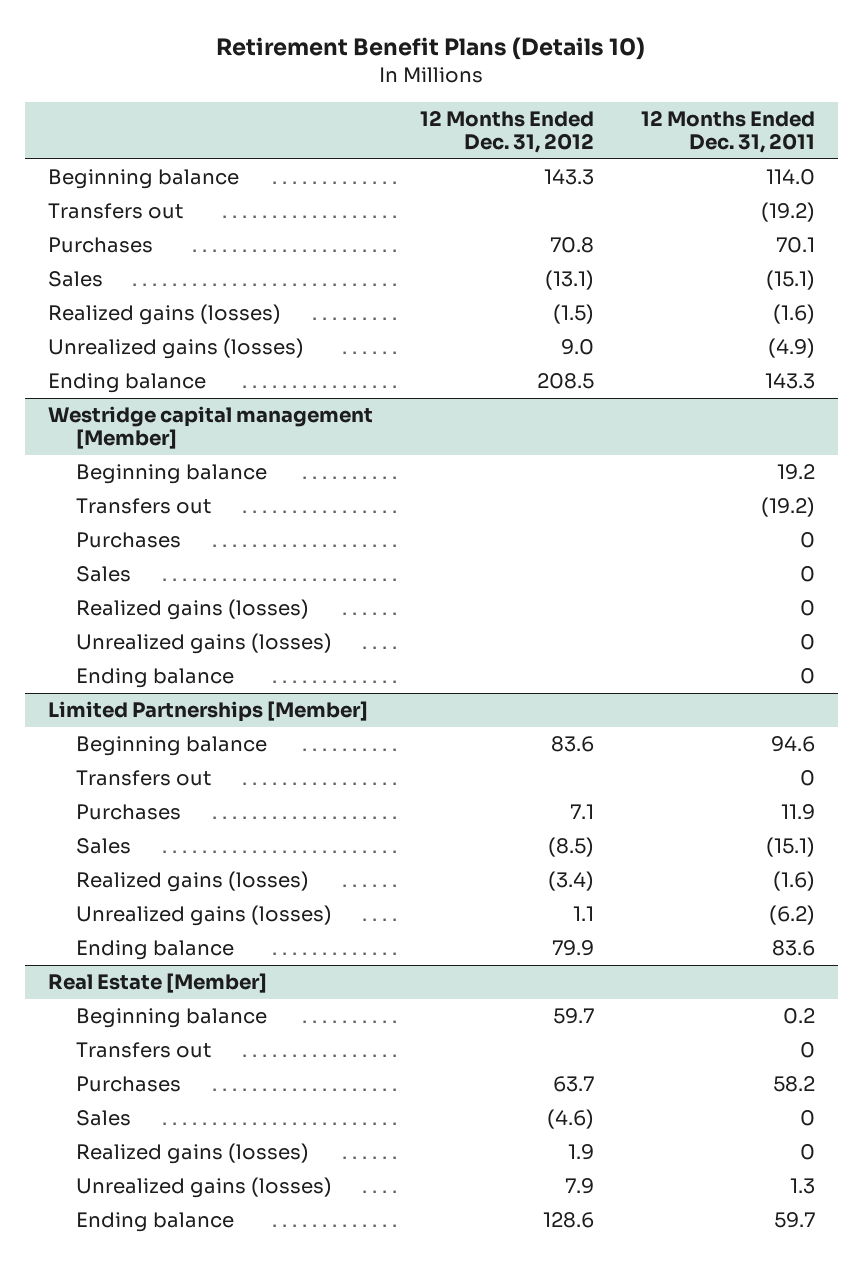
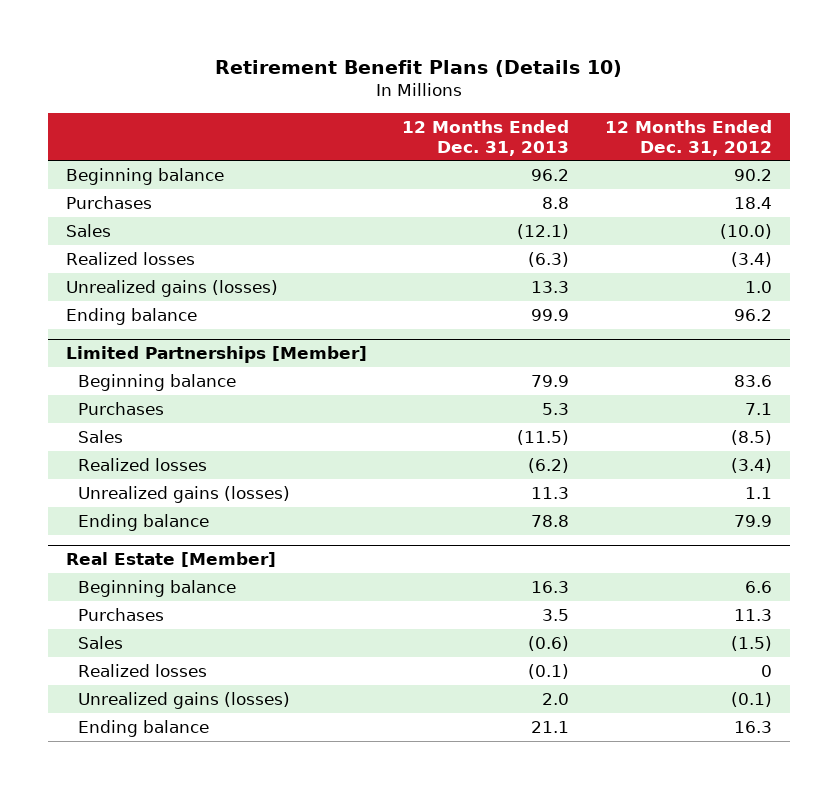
- | 12 Months Ended Dec. 31, 2012 | 12 Months Ended Dec. 31, 2011
+ | 12 Months Ended Dec. 31, 2013 | 12 Months Ended Dec. 31, 2012
- Beginning balance | 143.3 | 114.0
- Transfers out | | (19.2)
- Purchases | 70.8 | 70.1
- Sales | (13.1) | (15.1)
- Realized gains (losses) | (1.5) | (1.6)
- Unrealized gains (losses) | 9.0 | (4.9)
- Ending balance | 208.5 | 143.3
- Westridge capital management [Member]
- Beginning balance | | 19.2
- Transfers out | | (19.2)
- Purchases | | 0
- Sales | | 0
- Realized gains (losses) | | 0
- Unrealized gains (losses) | | 0
- Ending balance | | 0
+ Beginning balance | 96.2 | 90.2
+ Purchases | 8.8 | 18.4
+ Sales | (12.1) | (10.0)
+ Realized losses | (6.3) | (3.4)
+ Unrealized gains (losses) | 13.3 | 1.0
+ Ending balance | 99.9 | 96.2
@ Limited Partnerships [Member]
- Transfers out | | 0
- Realized gains (losses) | (3.4) | (1.6)
+ Realized losses | (6.2) | (3.4)
@ Real Estate [Member]
- Beginning balance | 59.7 | 0.2
- Transfers out | | 0
- Purchases | 63.7 | 58.2
- Sales | (4.6) | 0
- Realized gains (losses) | 1.9 | 0
- Unrealized gains (losses) | 7.9 | 1.3
- Ending balance | 128.6 | 59.7
+ Beginning balance | 16.3 | 6.6
+ Purchases | 3.5 | 11.3
+ Sales | (0.6) | (1.5)
+ Realized losses | (0.1) | 0
+ Unrealized gains (losses) | 2.0 | (0.1)
+ Ending balance | 21.1 | 16.3

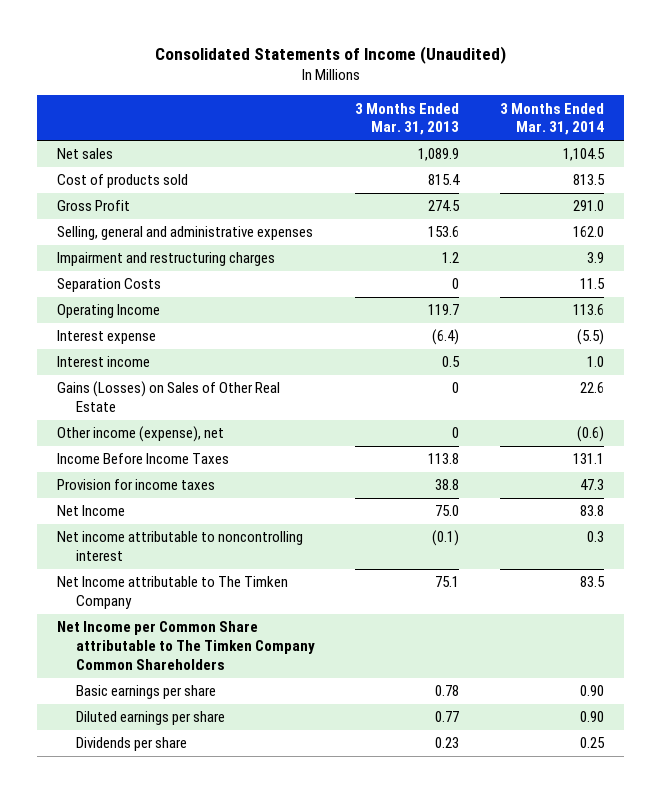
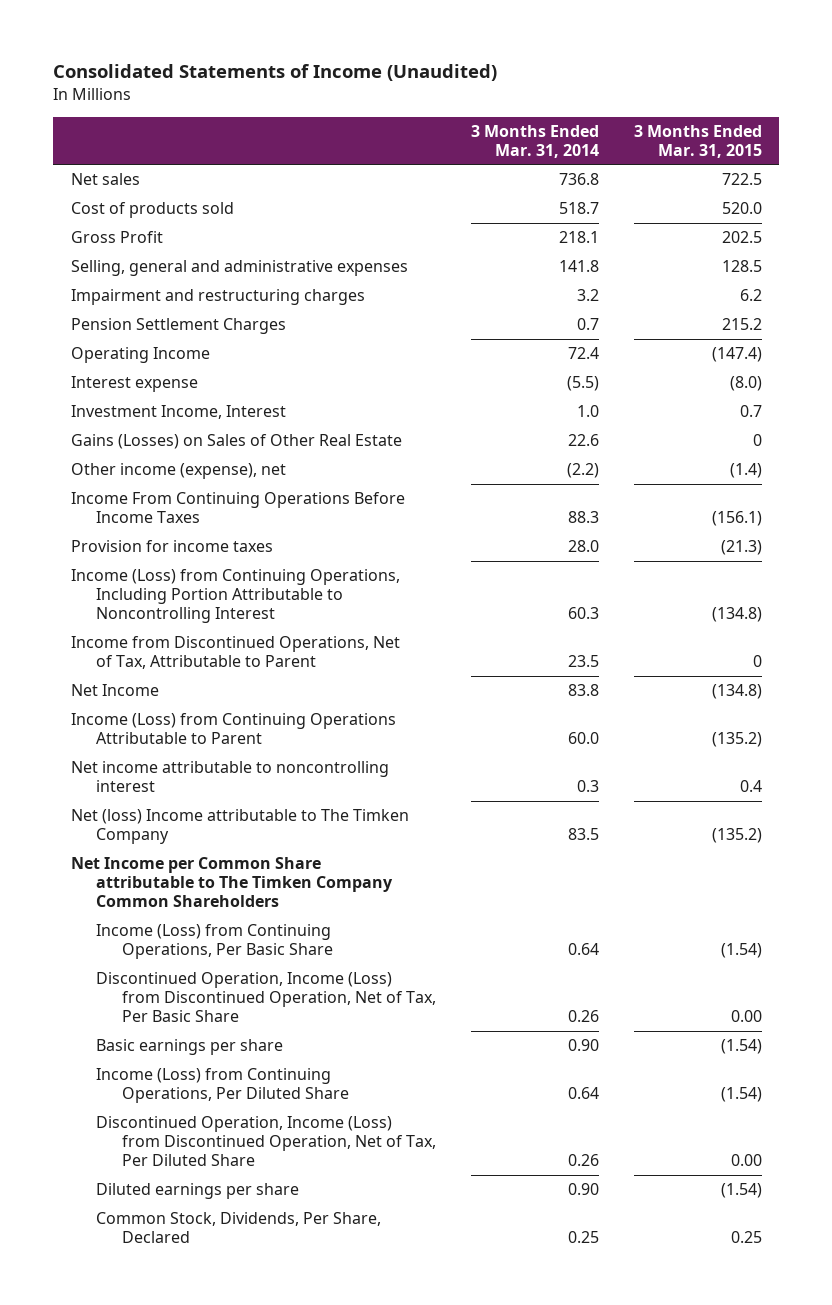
- | 3 Months Ended Mar. 31, 2013 | 3 Months Ended Mar. 31, 2014
+ | 3 Months Ended Mar. 31, 2014 | 3 Months Ended Mar. 31, 2015
- Net sales | 1,089.9 | 1,104.5
- Cost of products sold | 815.4 | 813.5
- Gross Profit | 274.5 | 291.0
- Selling, general and administrative expenses | 153.6 | 162.0
- Impairment and restructuring charges | 1.2 | 3.9
- Separation Costs | 0 | 11.5
- Operating Income | 119.7 | 113.6
+ Net sales | 736.8 | 722.5
+ Cost of products sold | 518.7 | 520.0
+ Gross Profit | 218.1 | 202.5
+ Selling, general and administrative expenses | 141.8 | 128.5
+ Impairment and restructuring charges | 3.2 | 6.2
+ Pension Settlement Charges | 0.7 | 215.2
+ Operating Income | 72.4 | (147.4)
- Interest income | 0.5 | 1.0
+ Investment Income, Interest | 1.0 | 0.7
- Other income (expense), net | 0 | (0.6)
- Income Before Income Taxes | 113.8 | 131.1
- Provision for income taxes | 38.8 | 47.3
+ Other income (expense), net | (2.2) | (1.4)
+ Income From Continuing Operations Before Income Taxes | 88.3 | (156.1)
+ Provision for income taxes | 28.0 | (21.3)
+ Income (Loss) from Continuing Operations, Including Portion Attributable to Noncontrolling Interest | 60.3 | (134.8)
+ Income from Discontinued Operations, Net of Tax, Attributable to Parent | 23.5 | 0
+ Income (Loss) from Continuing Operations Attributable to Parent | 60.0 | (135.2)
- Net Income attributable to The Timken Company | 75.1 | 83.5
+ Net (loss) Income attributable to The Timken Company | 83.5 | (135.2)
+ Income (Loss) from Continuing Operations, Per Basic Share | 0.64 | (1.54)
+ Discontinued Operation, Income (Loss) from Discontinued Operation, Net of Tax, Per Basic Share | 0.26 | 0.00
+ Income (Loss) from Continuing Operations, Per Diluted Share | 0.64 | (1.54)
+ Discontinued Operation, Income (Loss) from Discontinued Operation, Net of Tax, Per Diluted Share | 0.26 | 0.00
- Dividends per share | 0.23 | 0.25
+ Common Stock, Dividends, Per Share, Declared | 0.25 | 0.25

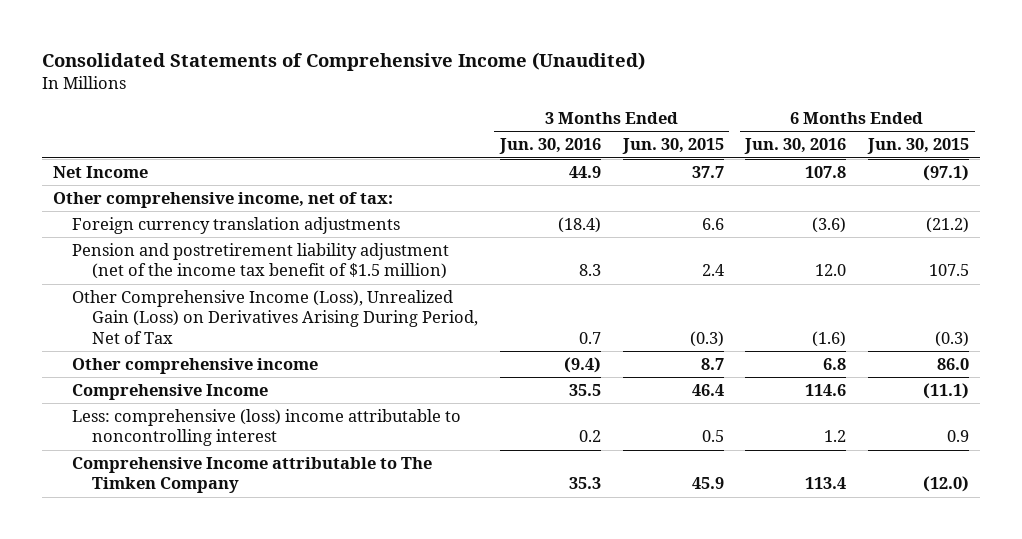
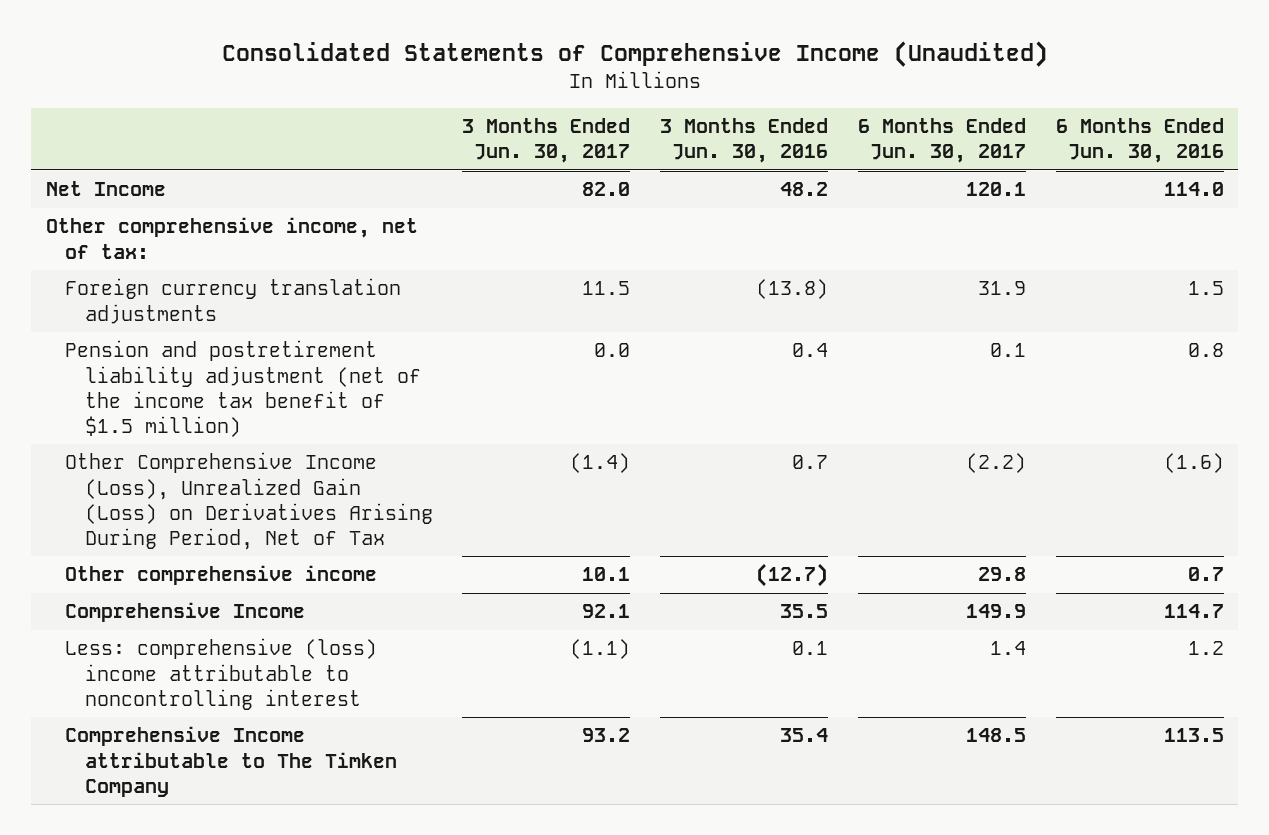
- | 3 Months Ended Jun. 30, 2016 | 3 Months Ended Jun. 30, 2015 | 6 Months Ended Jun. 30, 2016 | 6 Months Ended Jun. 30, 2015
+ | 3 Months Ended Jun. 30, 2017 | 3 Months Ended Jun. 30, 2016 | 6 Months Ended Jun. 30, 2017 | 6 Months Ended Jun. 30, 2016
- Net Income | 44.9 | 37.7 | 107.8 | (97.1)
+ Net Income | 82.0 | 48.2 | 120.1 | 114.0
- Foreign currency translation adjustments | (18.4) | 6.6 | (3.6) | (21.2)
- Pension and postretirement liability adjustment (net of the income tax benefit of $1.5 million) | 8.3 | 2.4 | 12.0 | 107.5
+ Foreign currency translation adjustments | 11.5 | (13.8) | 31.9 | 1.5
+ Pension and postretirement liability adjustment (net of the income tax benefit of $1.5 million) | 0.0 | 0.4 | 0.1 | 0.8
- Other comprehensive income | (9.4) | 8.7 | 6.8 | 86.0
- Comprehensive Income | 35.5 | 46.4 | 114.6 | (11.1)
- Less: comprehensive (loss) income attributable to noncontrolling interest | 0.2 | 0.5 | 1.2 | 0.9
- Comprehensive Income attributable to The Timken Company | 35.3 | 45.9 | 113.4 | (12.0)
+ Other comprehensive income | 10.1 | (12.7) | 29.8 | 0.7
+ Comprehensive Income | 92.1 | 35.5 | 149.9 | 114.7
+ Less: comprehensive (loss) income attributable to noncontrolling interest | (1.1) | 0.1 | 1.4 | 1.2
+ Comprehensive Income attributable to The Timken Company | 93.2 | 35.4 | 148.5 | 113.5

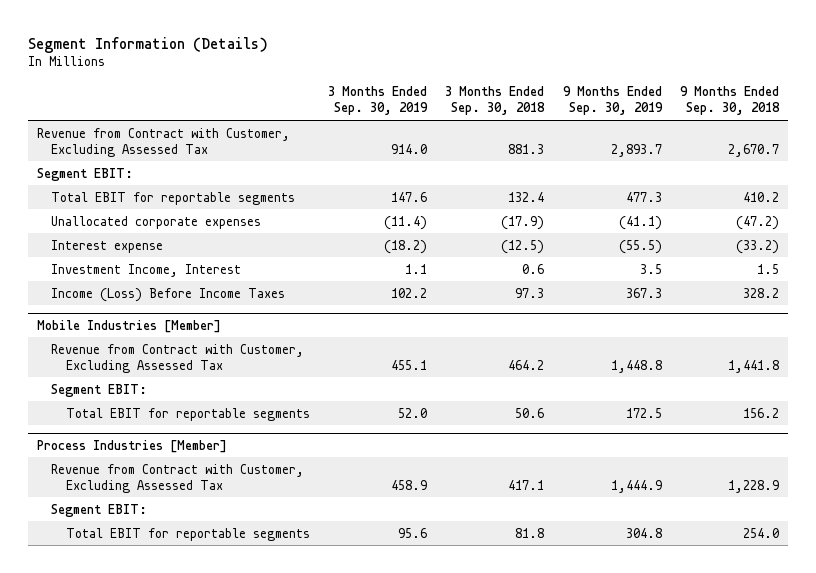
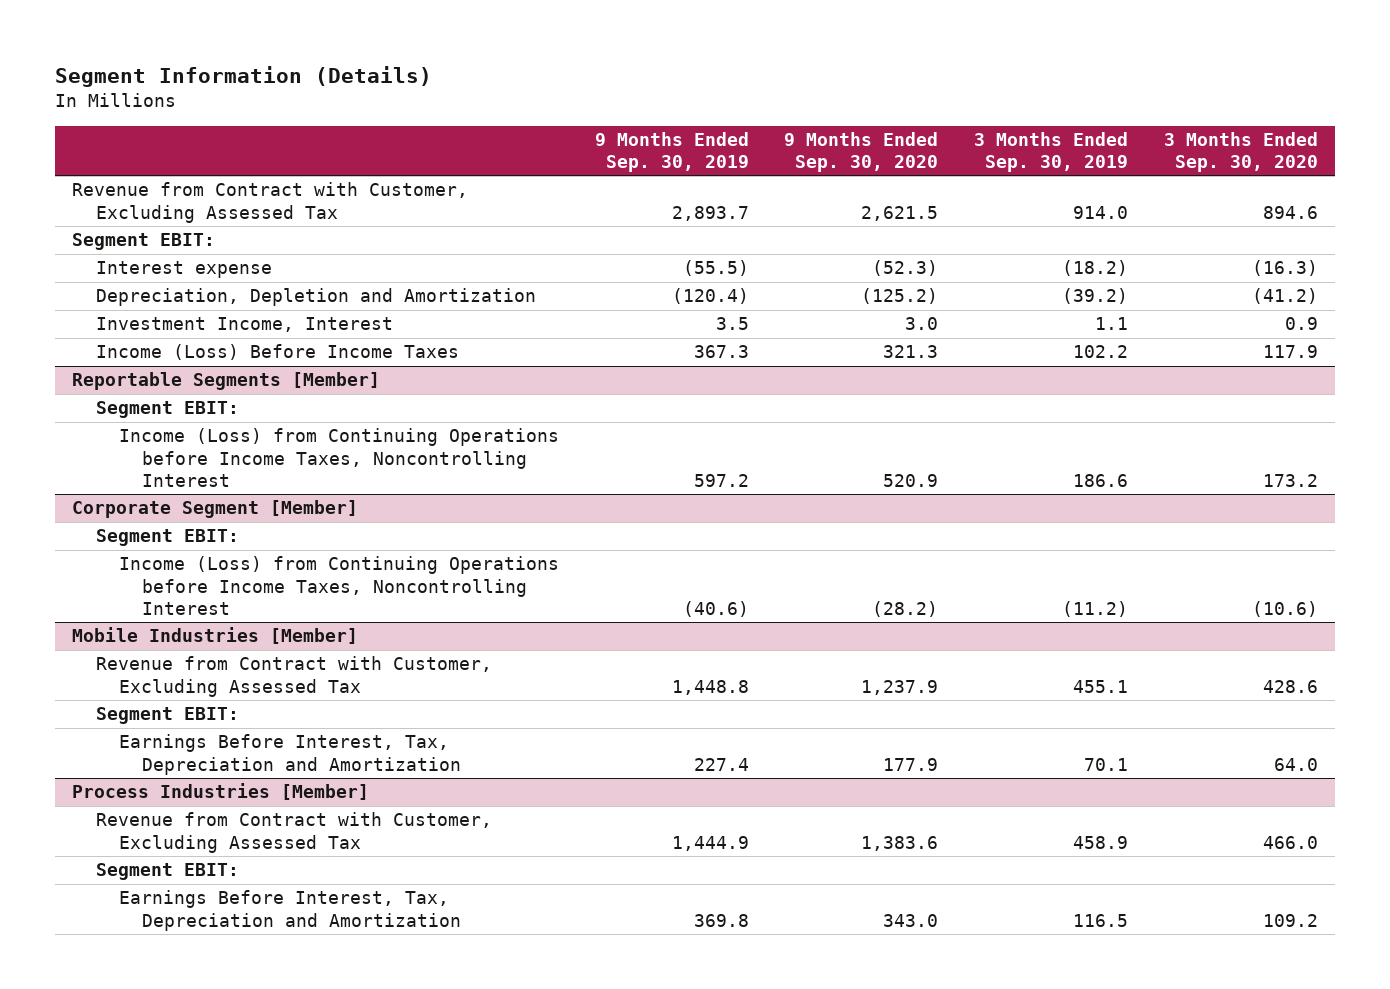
- | 3 Months Ended Sep. 30, 2019 | 3 Months Ended Sep. 30, 2018 | 9 Months Ended Sep. 30, 2019 | 9 Months Ended Sep. 30, 2018
+ | 9 Months Ended Sep. 30, 2019 | 9 Months Ended Sep. 30, 2020 | 3 Months Ended Sep. 30, 2019 | 3 Months Ended Sep. 30, 2020
- Total EBIT for reportable segments | 147.6 | 132.4 | 477.3 | 410.2
- Unallocated corporate expenses | (11.4) | (17.9) | (41.1) | (47.2)
+ Depreciation, Depletion and Amortization | (120.4) | (125.2) | (39.2) | (41.2)
+ Reportable Segments [Member]
+ Segment EBIT:
+ Income (Loss) from Continuing Operations before Income Taxes, Noncontrolling Interest | 597.2 | 520.9 | 186.6 | 173.2
+ Corporate Segment [Member]
+ Segment EBIT:
+ Income (Loss) from Continuing Operations before Income Taxes, Noncontrolling Interest | (40.6) | (28.2) | (11.2) | (10.6)
@ Mobile Industries [Member]
- Total EBIT for reportable segments | 52.0 | 50.6 | 172.5 | 156.2
+ Earnings Before Interest, Tax, Depreciation and Amortization | 227.4 | 177.9 | 70.1 | 64.0
@ Process Industries [Member]
- Total EBIT for reportable segments | 95.6 | 81.8 | 304.8 | 254.0
+ Earnings Before Interest, Tax, Depreciation and Amortization | 369.8 | 343.0 | 116.5 | 109.2

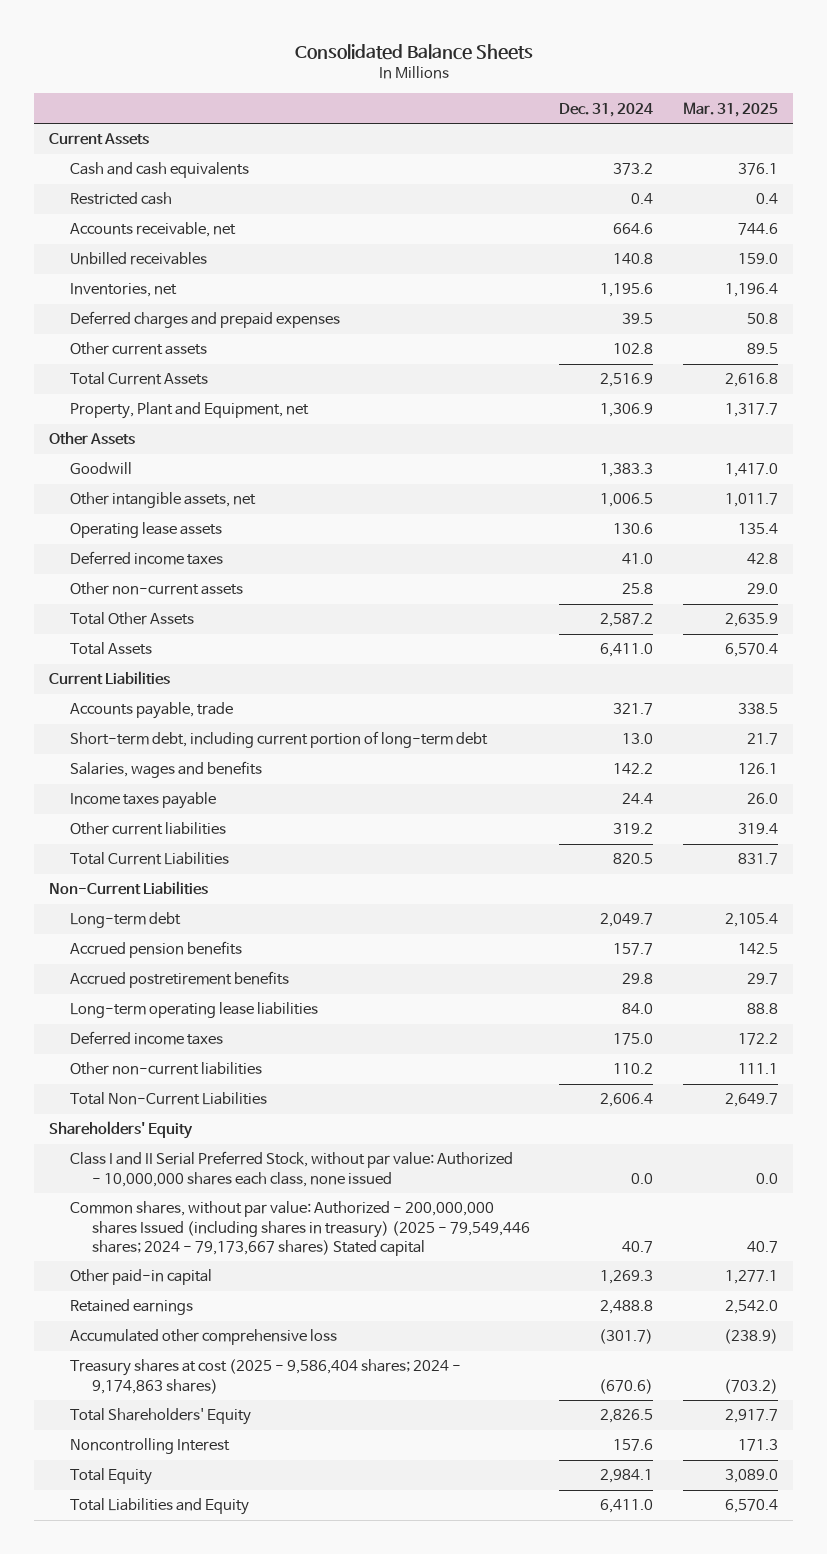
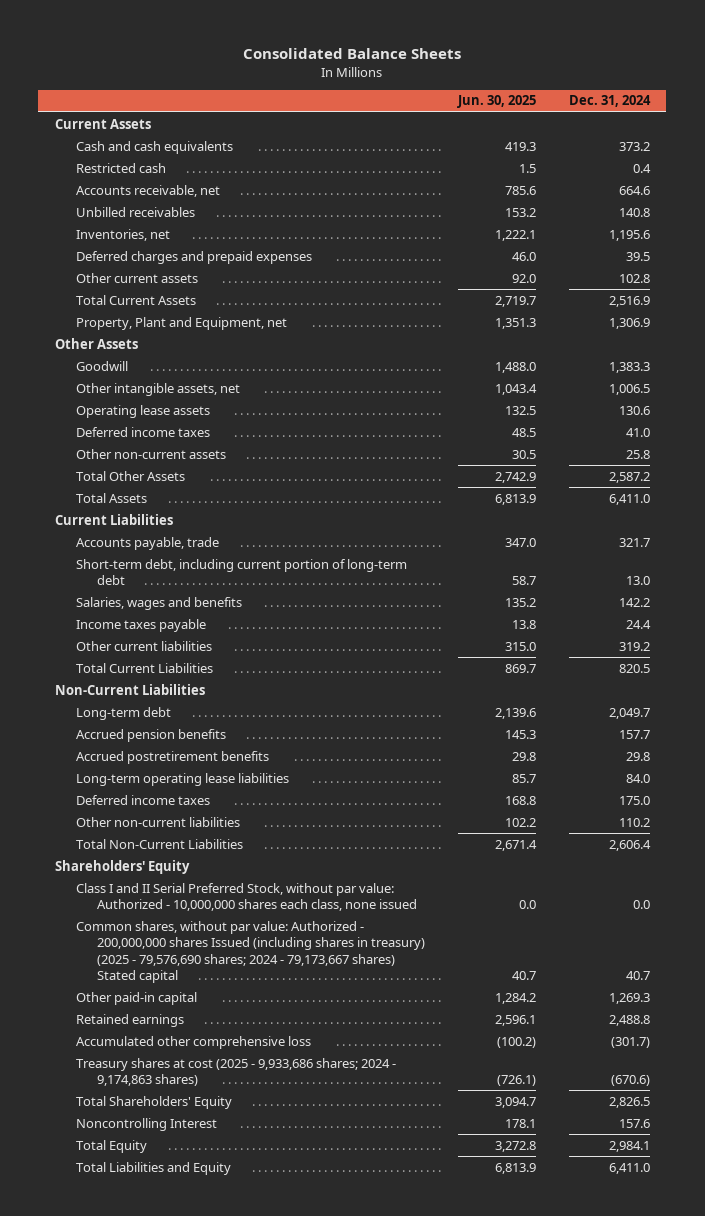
- | Dec. 31, 2024 | Mar. 31, 2025
+ | Jun. 30, 2025 | Dec. 31, 2024
- Common shares, without par value: Authorized - 200,000,000 shares Issued (including shares in treasury) (2025 - 79,549,446 shares; 2024 - 79,173,667 shares) Stated capital | 40.7 | 40.7
+ Common shares, without par value: Authorized - 200,000,000 shares Issued (including shares in treasury) (2025 - 79,576,690 shares; 2024 - 79,173,667 shares) Stated capital | 40.7 | 40.7
- Treasury shares at cost (2025 - 9,586,404 shares; 2024 - 9,174,863 shares) | (670.6) | (703.2)
+ Treasury shares at cost (2025 - 9,933,686 shares; 2024 - 9,174,863 shares) | (726.1) | (670.6)

